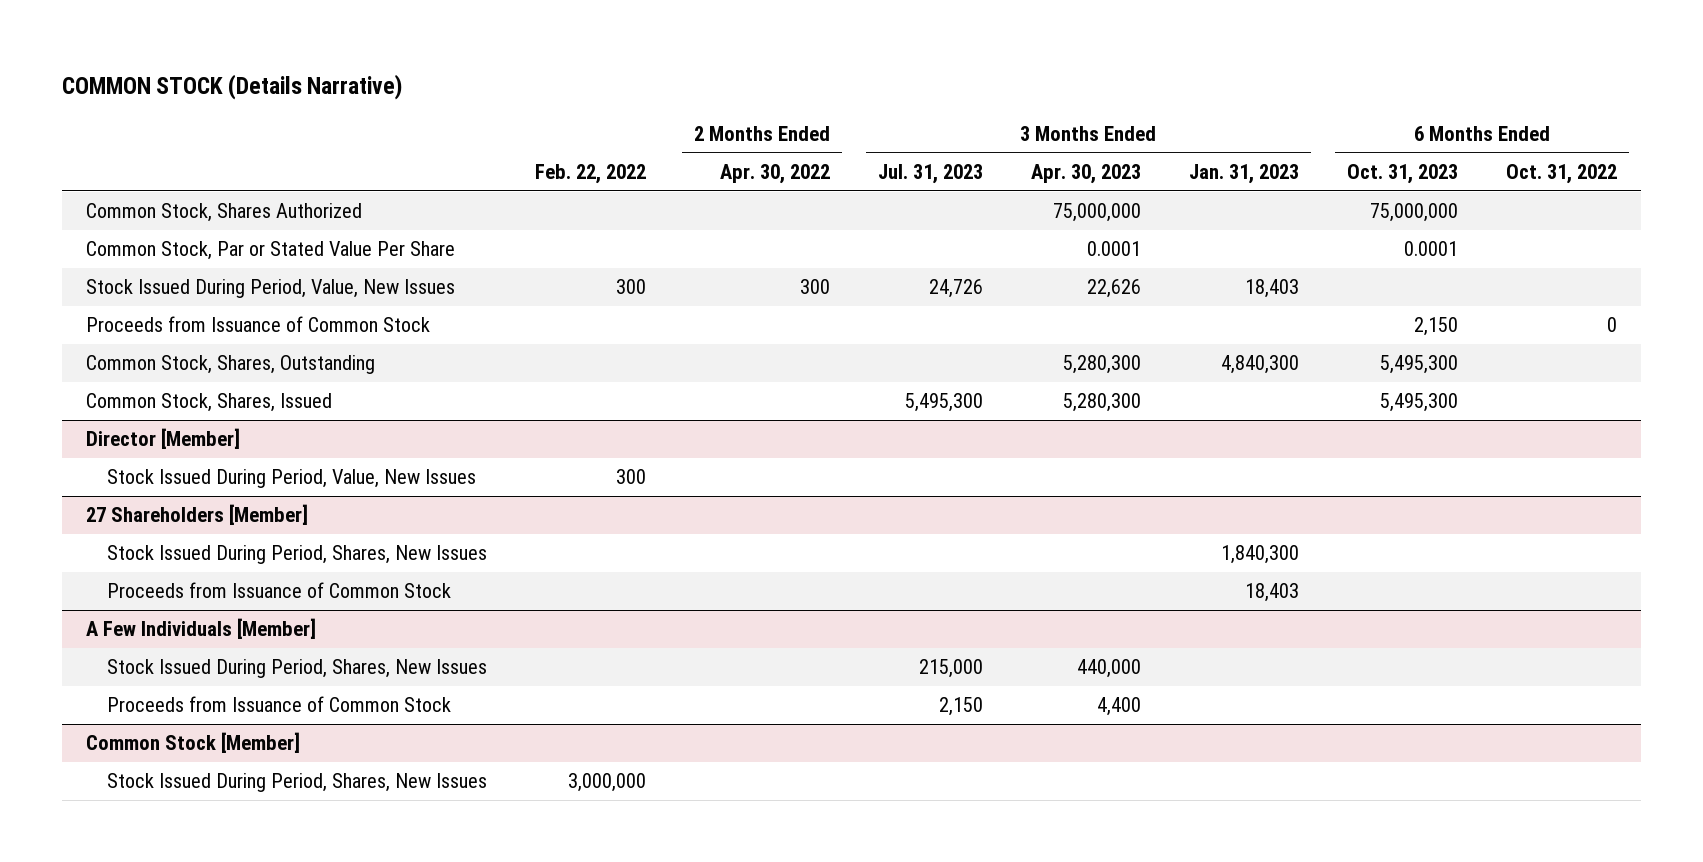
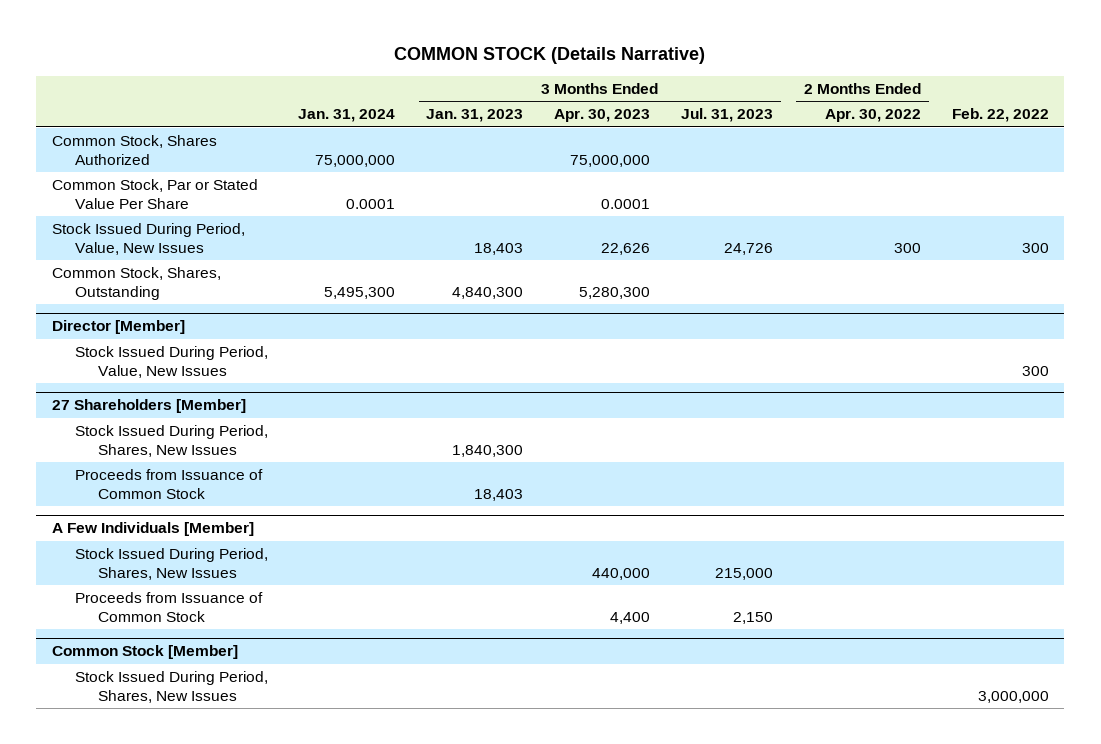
- | Feb. 22, 2022 | 2 Months Ended Apr. 30, 2022 | 3 Months Ended Jul. 31, 2023 | 3 Months Ended Apr. 30, 2023 | 3 Months Ended Jan. 31, 2023 | 6 Months Ended Oct. 31, 2023 | 6 Months Ended Oct. 31, 2022
+ | Jan. 31, 2024 | 3 Months Ended Jan. 31, 2023 | 3 Months Ended Apr. 30, 2023 | 3 Months Ended Jul. 31, 2023 | 2 Months Ended Apr. 30, 2022 | Feb. 22, 2022
- Proceeds from Issuance of Common Stock | | | | | | 2,150 | 0
- Common Stock, Shares, Issued | | | 5,495,300 | 5,280,300 | | 5,495,300 |

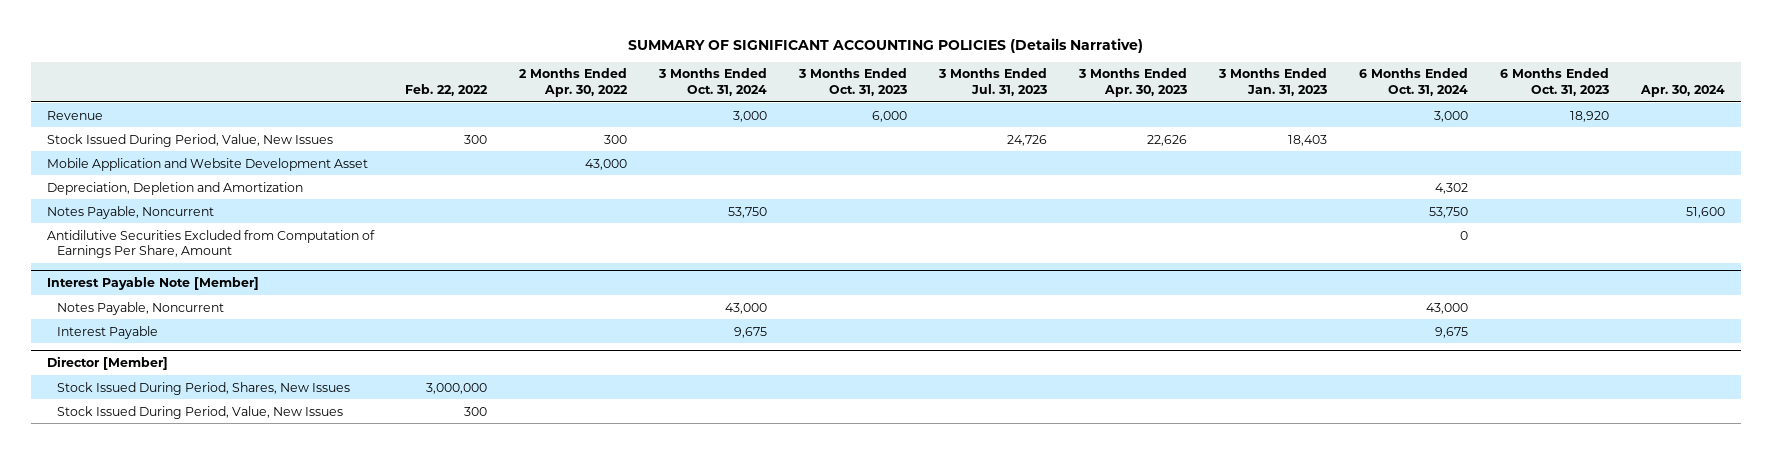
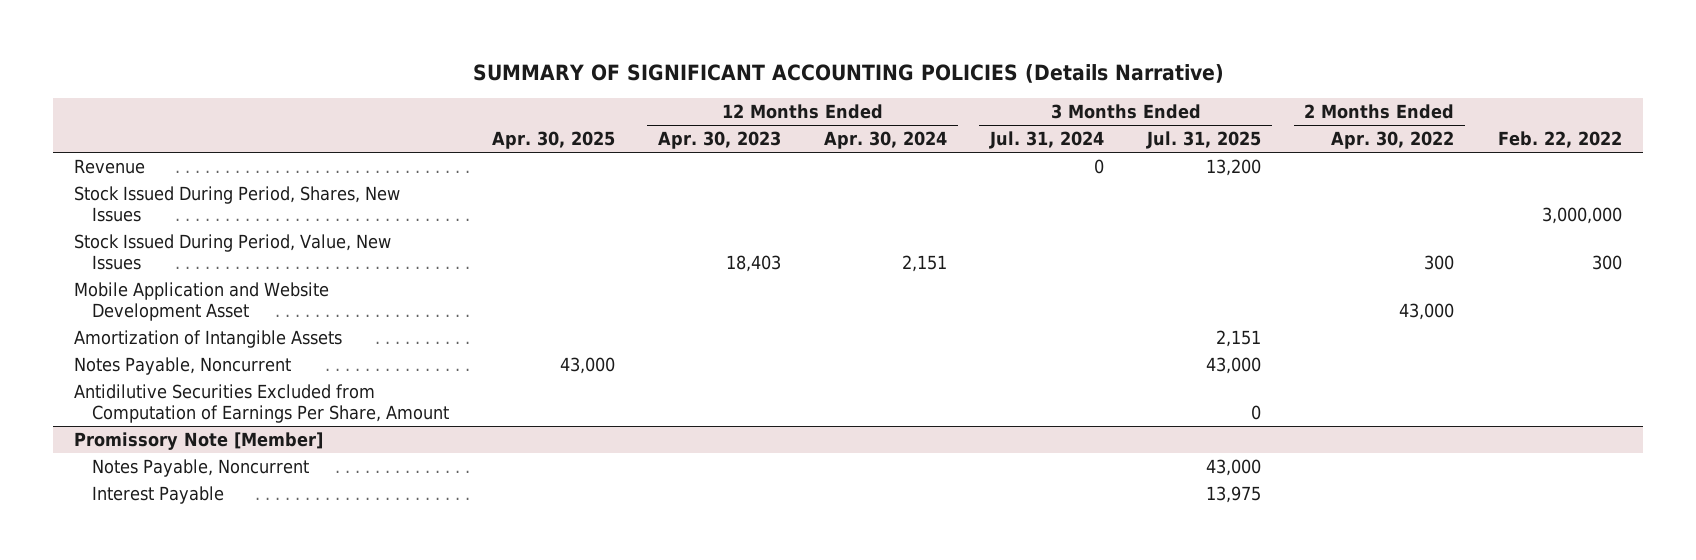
- | Feb. 22, 2022 | 2 Months Ended Apr. 30, 2022 | 3 Months Ended Oct. 31, 2024 | 3 Months Ended Oct. 31, 2023 | 3 Months Ended Jul. 31, 2023 | 3 Months Ended Apr. 30, 2023 | 3 Months Ended Jan. 31, 2023 | 6 Months Ended Oct. 31, 2024 | 6 Months Ended Oct. 31, 2023 | Apr. 30, 2024
+ | Apr. 30, 2025 | 12 Months Ended Apr. 30, 2023 | 12 Months Ended Apr. 30, 2024 | 3 Months Ended Jul. 31, 2024 | 3 Months Ended Jul. 31, 2025 | 2 Months Ended Apr. 30, 2022 | Feb. 22, 2022
+ Stock Issued During Period, Shares, New Issues | | | | | | | 3,000,000
- Depreciation, Depletion and Amortization | | | | | | | | 4,302 | |
+ Amortization of Intangible Assets | | | | | 2,151 | |
- Interest Payable Note [Member]
- Notes Payable, Noncurrent | | | 43,000 | | | | | 43,000 | |
- Interest Payable | | | 9,675 | | | | | 9,675 | |
- Director [Member]
- Stock Issued During Period, Shares, New Issues | 3,000,000 | | | | | | | | |
- Stock Issued During Period, Value, New Issues | 300 | | | | | | | | |
+ Promissory Note [Member]
+ Notes Payable, Noncurrent | | | | | 43,000 | |
+ Interest Payable | | | | | 13,975 | |

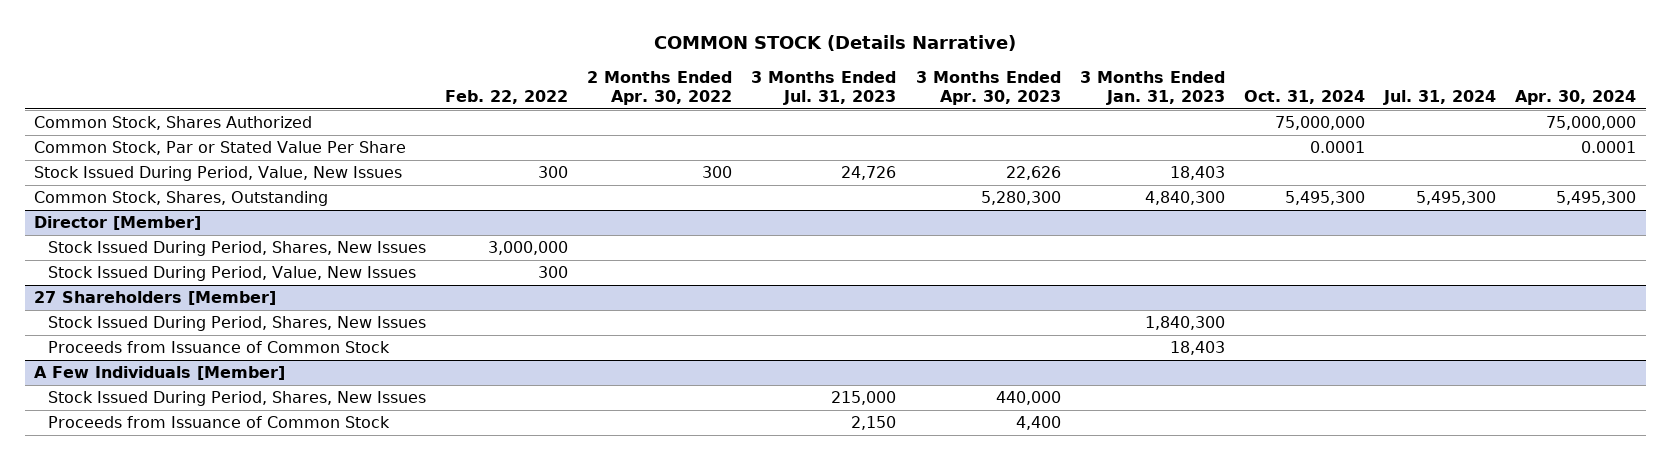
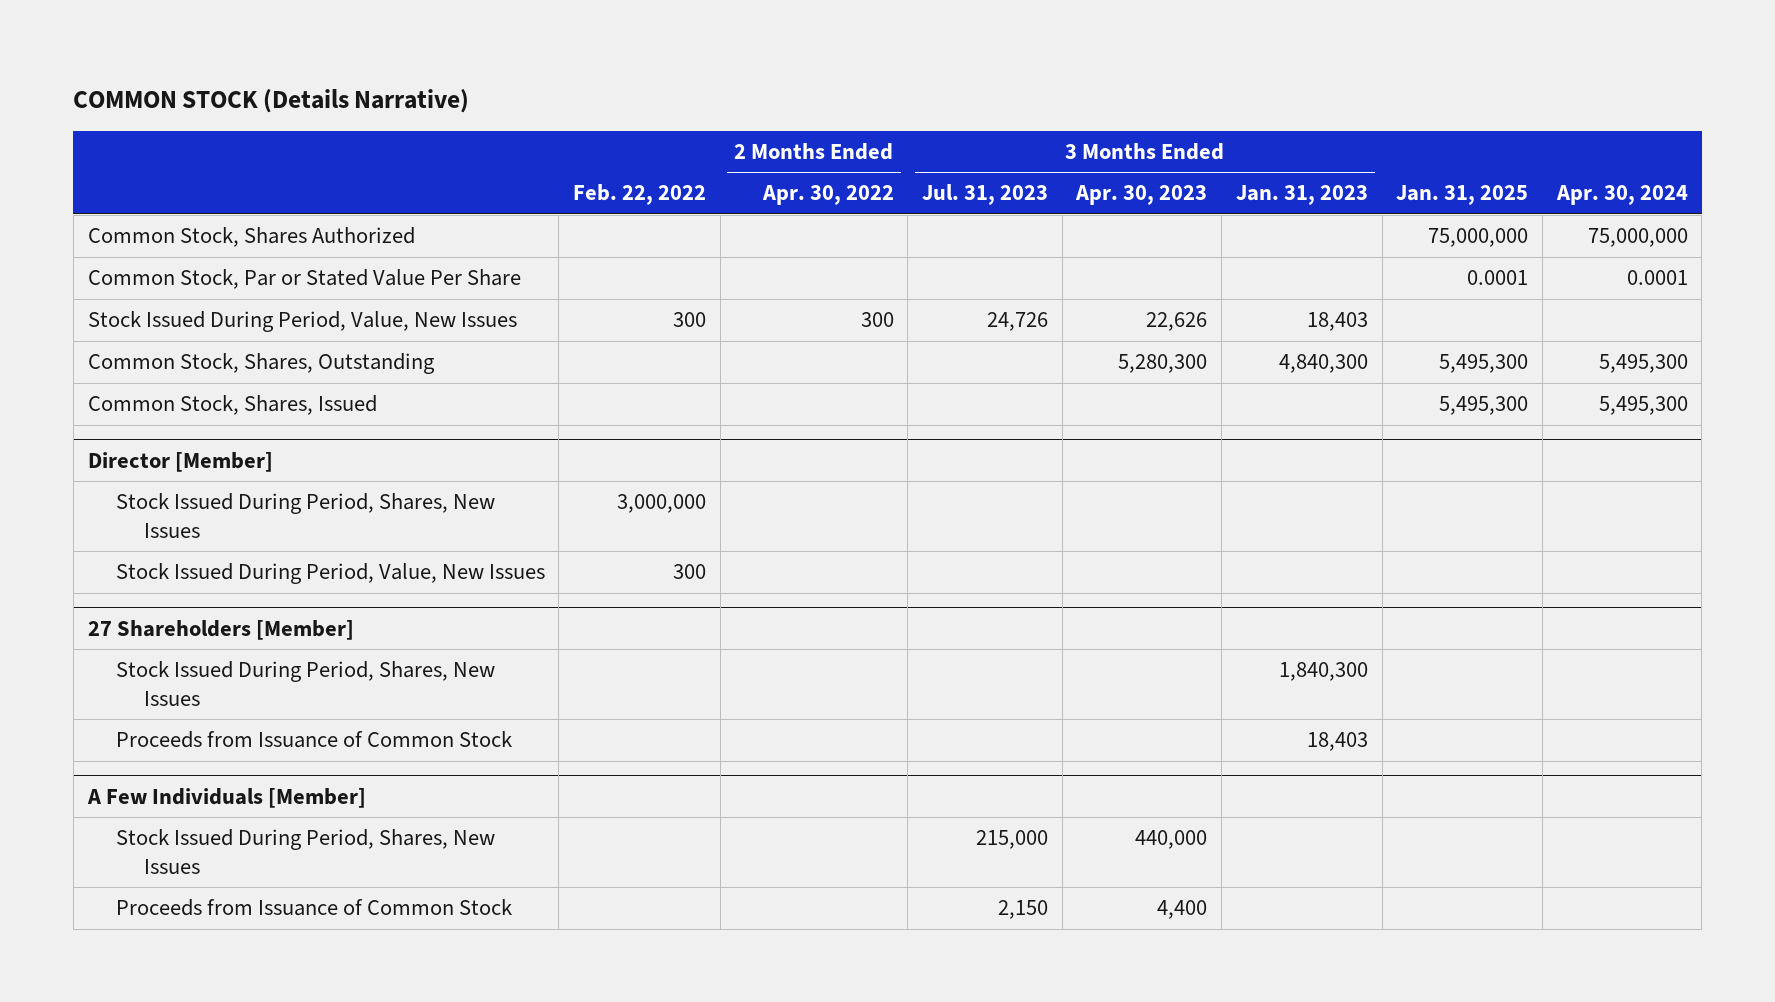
- | Feb. 22, 2022 | 2 Months Ended Apr. 30, 2022 | 3 Months Ended Jul. 31, 2023 | 3 Months Ended Apr. 30, 2023 | 3 Months Ended Jan. 31, 2023 | Oct. 31, 2024 | Jul. 31, 2024 | Apr. 30, 2024
+ | Feb. 22, 2022 | 2 Months Ended Apr. 30, 2022 | 3 Months Ended Jul. 31, 2023 | 3 Months Ended Apr. 30, 2023 | 3 Months Ended Jan. 31, 2023 | Jan. 31, 2025 | Apr. 30, 2024
+ Common Stock, Shares, Issued | | | | | | 5,495,300 | 5,495,300

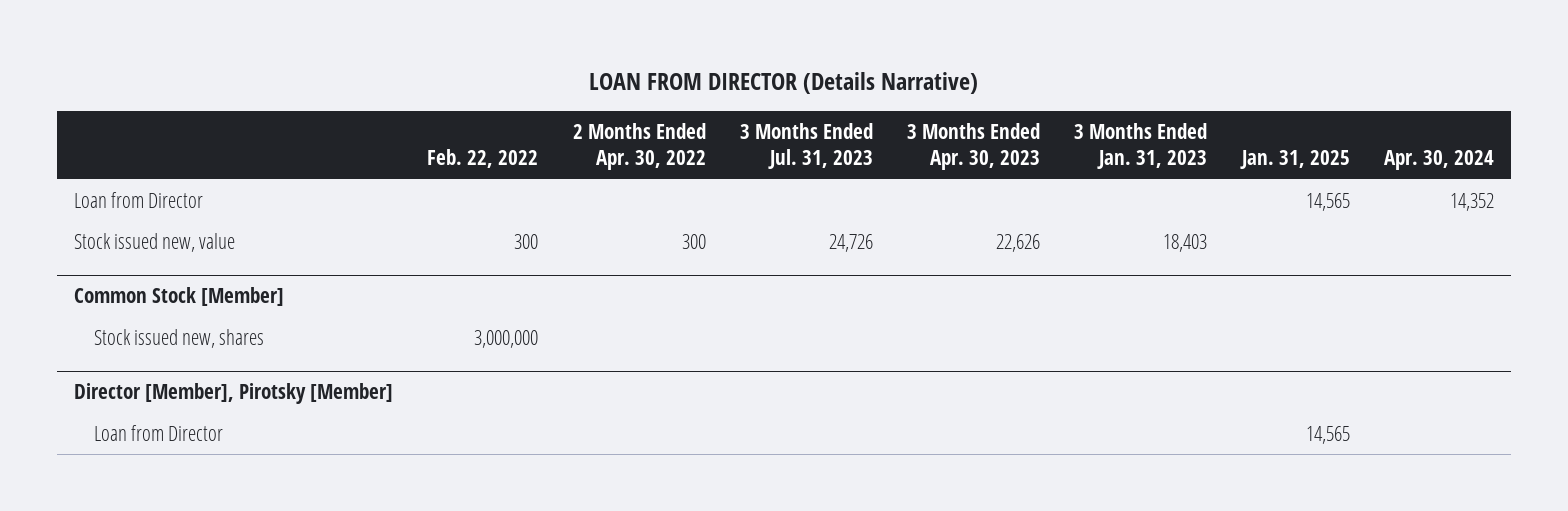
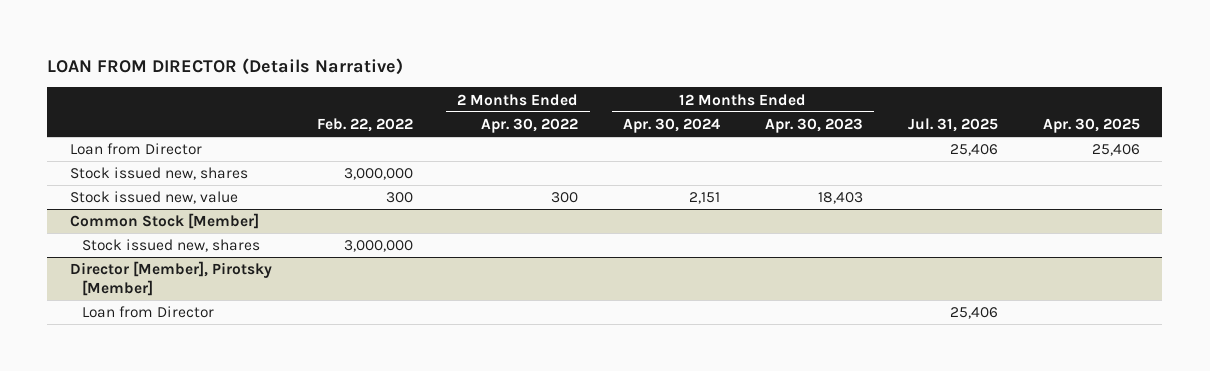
- | Feb. 22, 2022 | 2 Months Ended Apr. 30, 2022 | 3 Months Ended Jul. 31, 2023 | 3 Months Ended Apr. 30, 2023 | 3 Months Ended Jan. 31, 2023 | Jan. 31, 2025 | Apr. 30, 2024
+ | Feb. 22, 2022 | 2 Months Ended Apr. 30, 2022 | 12 Months Ended Apr. 30, 2024 | 12 Months Ended Apr. 30, 2023 | Jul. 31, 2025 | Apr. 30, 2025
+ Stock issued new, shares | 3,000,000 | | | | |

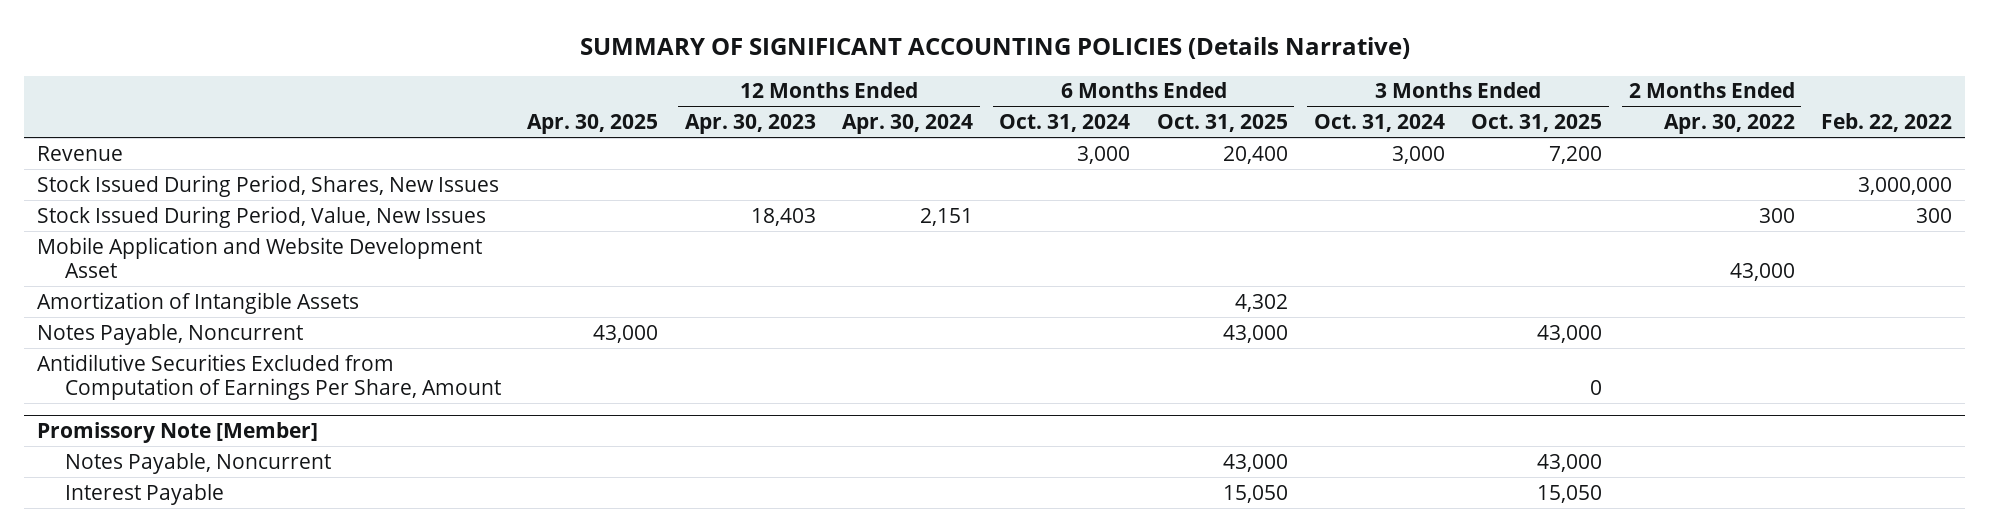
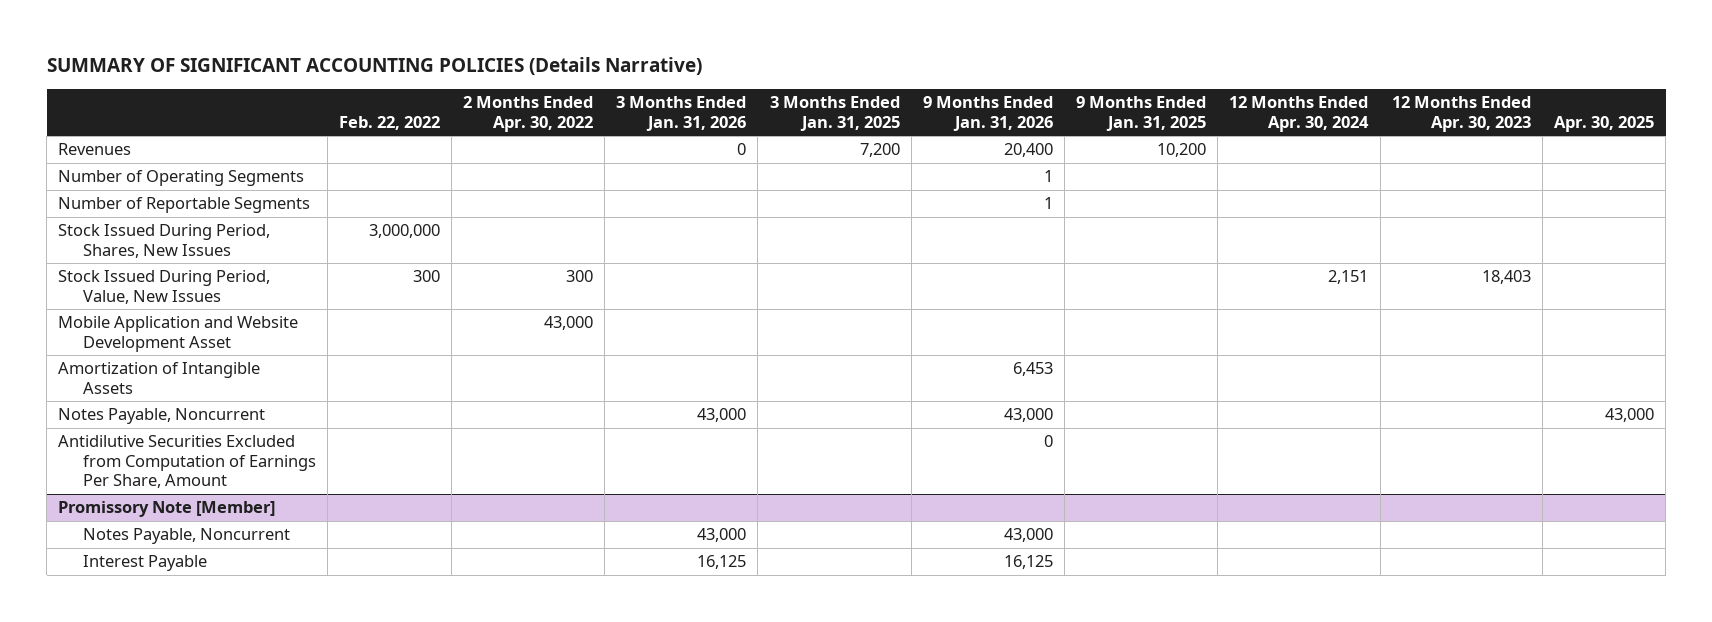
- | Apr. 30, 2025 | 12 Months Ended Apr. 30, 2023 | 12 Months Ended Apr. 30, 2024 | 6 Months Ended Oct. 31, 2024 | 6 Months Ended Oct. 31, 2025 | 3 Months Ended Oct. 31, 2024 | 3 Months Ended Oct. 31, 2025 | 2 Months Ended Apr. 30, 2022 | Feb. 22, 2022
+ | Feb. 22, 2022 | 2 Months Ended Apr. 30, 2022 | 3 Months Ended Jan. 31, 2026 | 3 Months Ended Jan. 31, 2025 | 9 Months Ended Jan. 31, 2026 | 9 Months Ended Jan. 31, 2025 | 12 Months Ended Apr. 30, 2024 | 12 Months Ended Apr. 30, 2023 | Apr. 30, 2025
- Revenue | | | | 3,000 | 20,400 | 3,000 | 7,200 | |
+ Revenues | | | 0 | 7,200 | 20,400 | 10,200 | | |
+ Number of Operating Segments | | | | | 1 | | | |
+ Number of Reportable Segments | | | | | 1 | | | |

